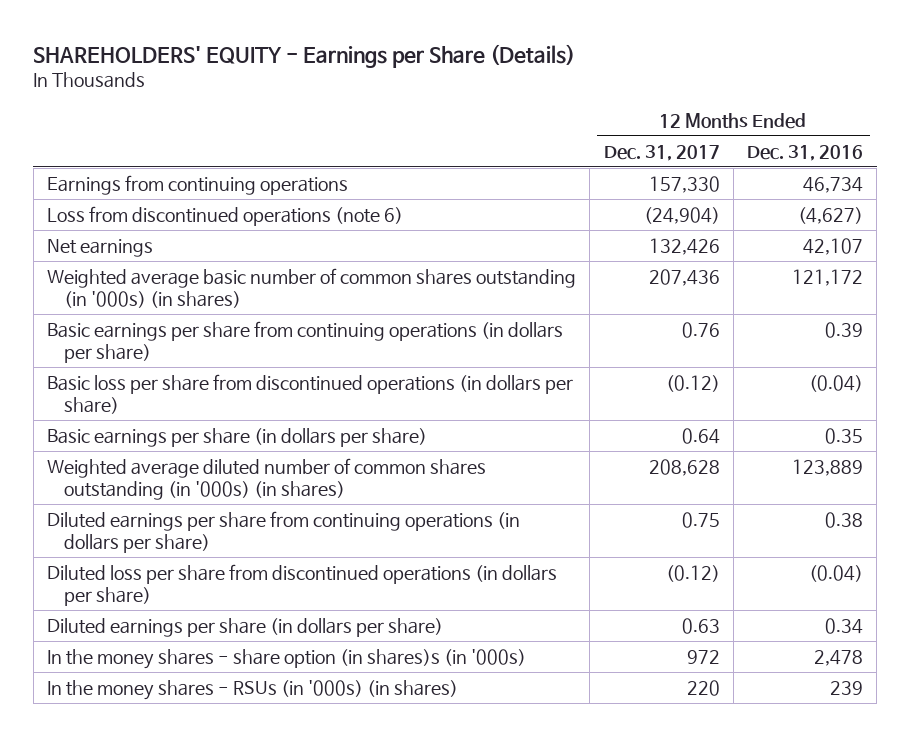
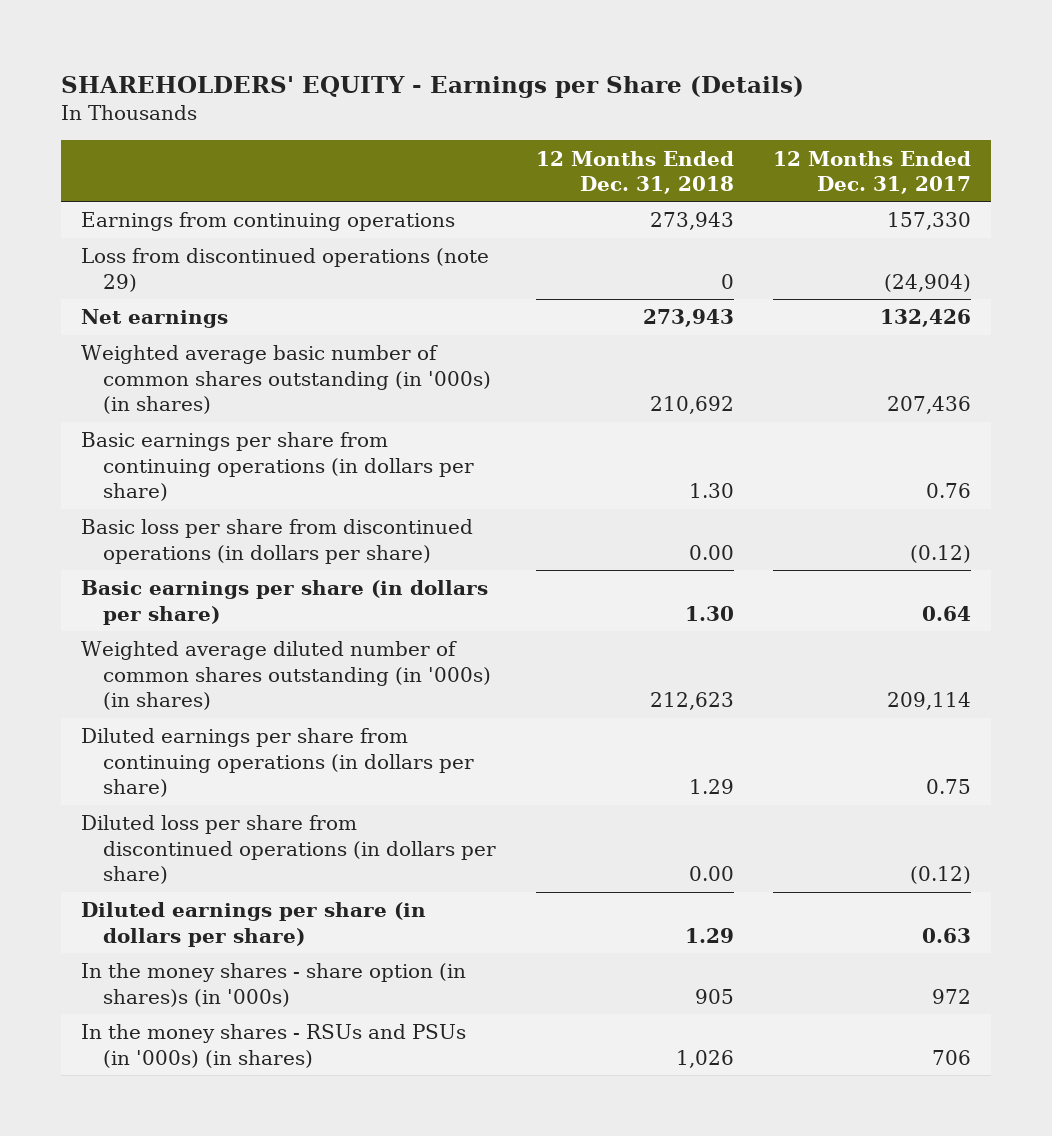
- | 12 Months Ended Dec. 31, 2017 | 12 Months Ended Dec. 31, 2016
+ | 12 Months Ended Dec. 31, 2018 | 12 Months Ended Dec. 31, 2017
- Loss from discontinued operations (note 6) | (24,904) | (4,627)
+ Loss from discontinued operations (note 29) | 0 | (24,904)
- Weighted average diluted number of common shares outstanding (in '000s) (in shares) | 208,628 | 123,889
+ Weighted average diluted number of common shares outstanding (in '000s) (in shares) | 212,623 | 209,114
- In the money shares - RSUs (in '000s) (in shares) | 220 | 239
+ In the money shares - RSUs and PSUs (in '000s) (in shares) | 1,026 | 706

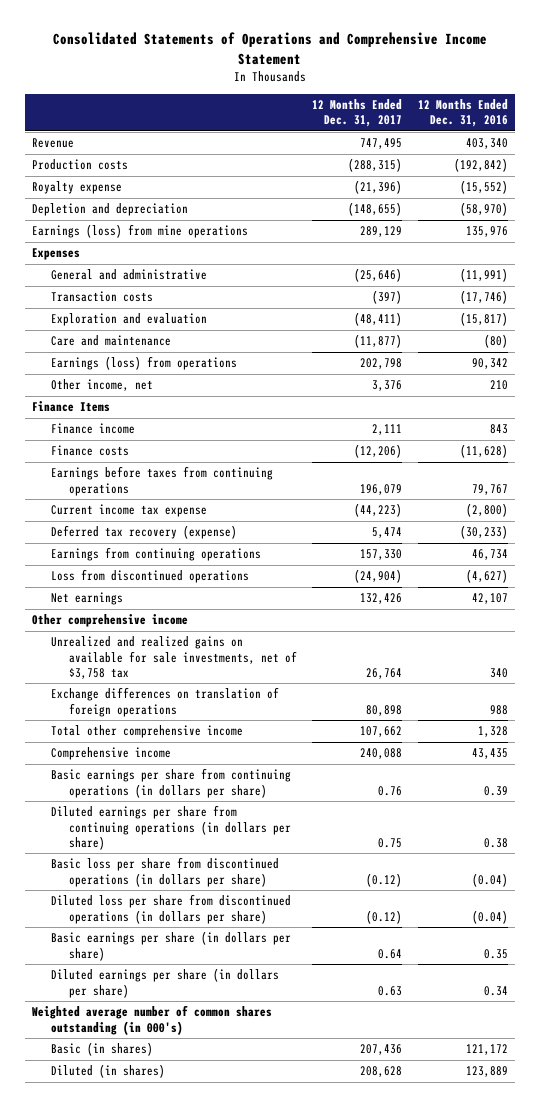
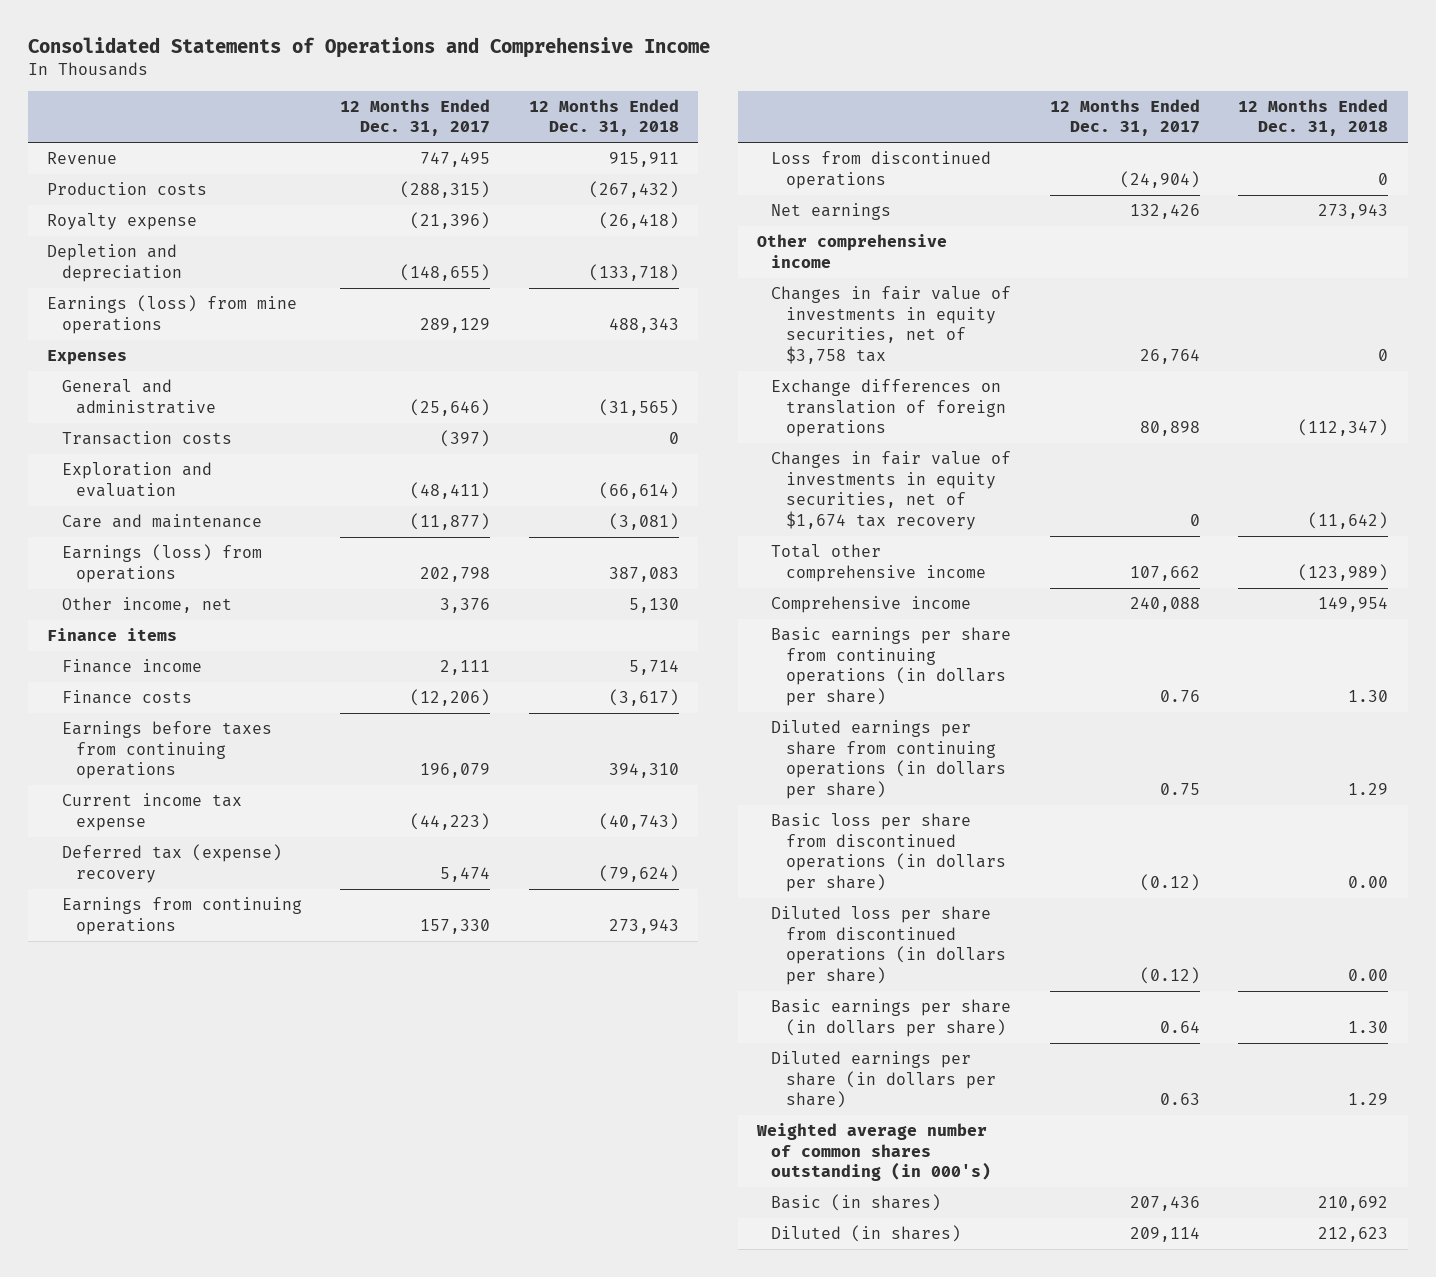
- Consolidated Statements of Operations and Comprehensive Income Statement
+ Consolidated Statements of Operations and Comprehensive Income
- | 12 Months Ended Dec. 31, 2017 | 12 Months Ended Dec. 31, 2016
+ | 12 Months Ended Dec. 31, 2017 | 12 Months Ended Dec. 31, 2018
- Finance Items
+ Finance items
- Deferred tax recovery (expense) | 5,474 | (30,233)
+ Deferred tax (expense) recovery | 5,474 | (79,624)
- Unrealized and realized gains on available for sale investments, net of $3,758 tax | 26,764 | 340
+ Changes in fair value of investments in equity securities, net of $3,758 tax | 26,764 | 0
+ Changes in fair value of investments in equity securities, net of $1,674 tax recovery | 0 | (11,642)
- Diluted (in shares) | 208,628 | 123,889
+ Diluted (in shares) | 209,114 | 212,623

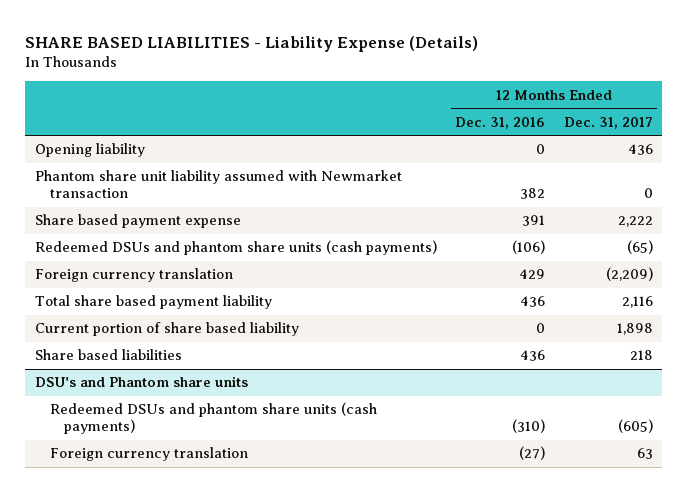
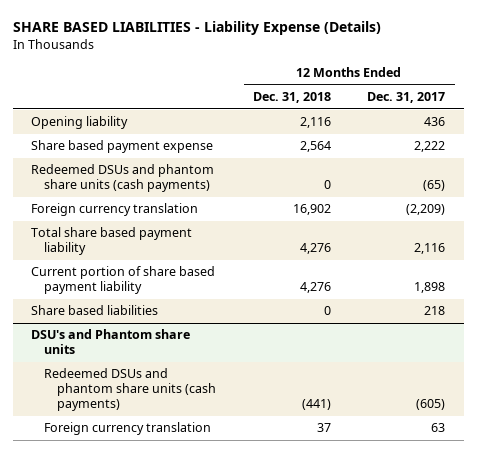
- | 12 Months Ended Dec. 31, 2016 | 12 Months Ended Dec. 31, 2017
+ | 12 Months Ended Dec. 31, 2018 | 12 Months Ended Dec. 31, 2017
- Phantom share unit liability assumed with Newmarket transaction | 382 | 0
- Current portion of share based liability | 0 | 1,898
+ Current portion of share based payment liability | 4,276 | 1,898

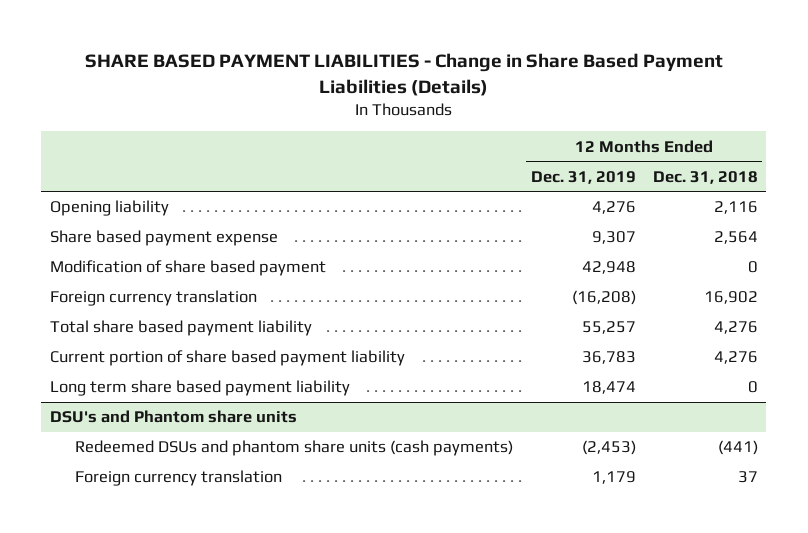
- SHARE BASED LIABILITIES - Liability Expense (Details)
+ SHARE BASED PAYMENT LIABILITIES - Change in Share Based Payment Liabilities (Details)
- | 12 Months Ended Dec. 31, 2018 | 12 Months Ended Dec. 31, 2017
+ | 12 Months Ended Dec. 31, 2019 | 12 Months Ended Dec. 31, 2018
- Redeemed DSUs and phantom share units (cash payments) | 0 | (65)
+ Modification of share based payment | 42,948 | 0
- Share based liabilities | 0 | 218
+ Long term share based payment liability | 18,474 | 0

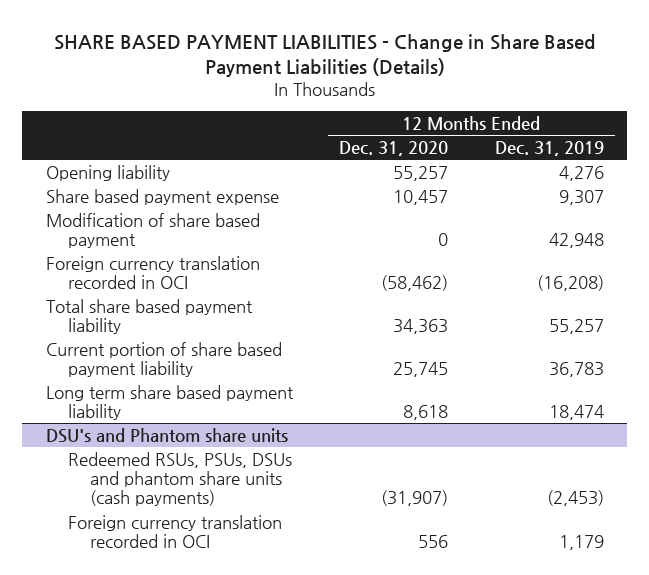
- | 12 Months Ended Dec. 31, 2019 | 12 Months Ended Dec. 31, 2018
+ | 12 Months Ended Dec. 31, 2020 | 12 Months Ended Dec. 31, 2019
- Foreign currency translation | (16,208) | 16,902
+ Foreign currency translation recorded in OCI | (58,462) | (16,208)
@ DSU's and Phantom share units
- Redeemed DSUs and phantom share units (cash payments) | (2,453) | (441)
- Foreign currency translation | 1,179 | 37
+ Redeemed RSUs, PSUs, DSUs and phantom share units (cash payments) | (31,907) | (2,453)
+ Foreign currency translation recorded in OCI | 556 | 1,179

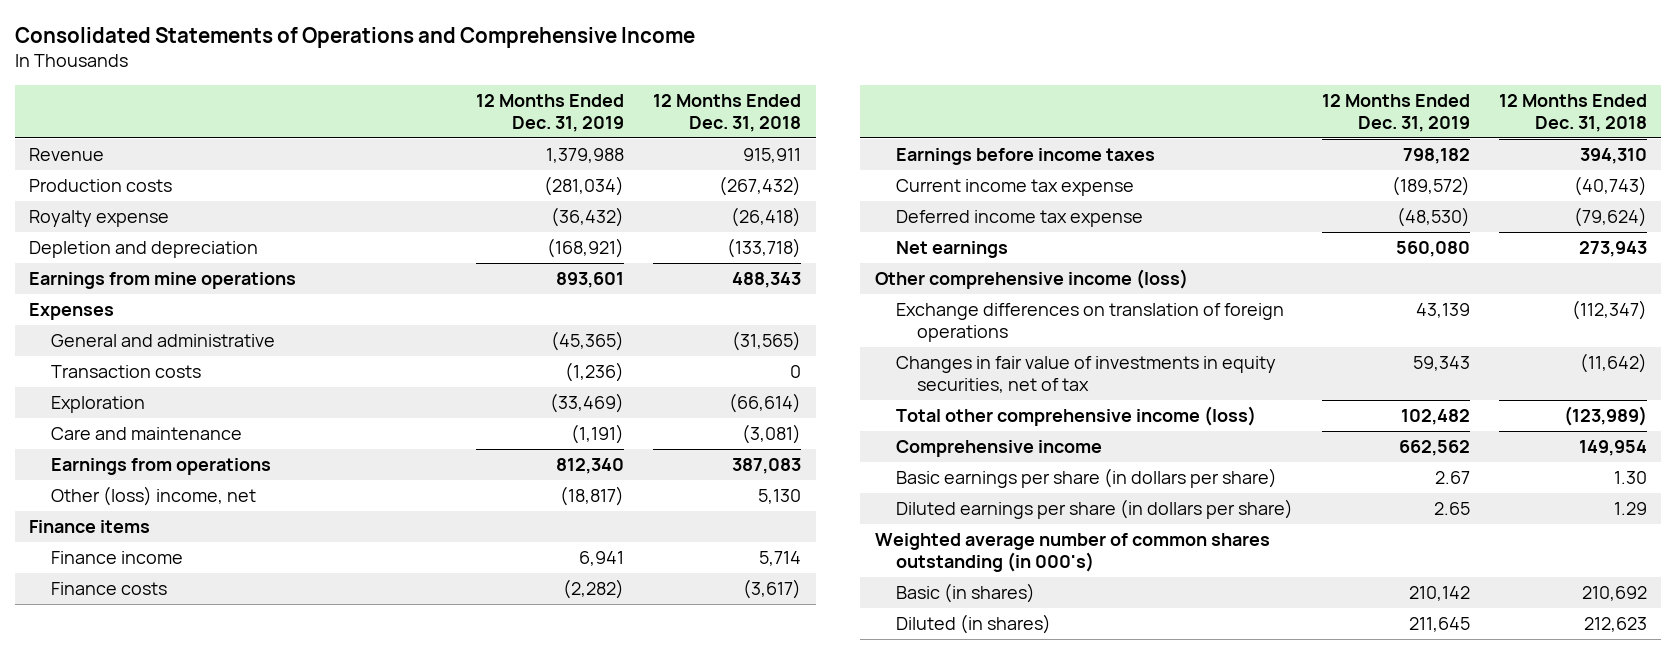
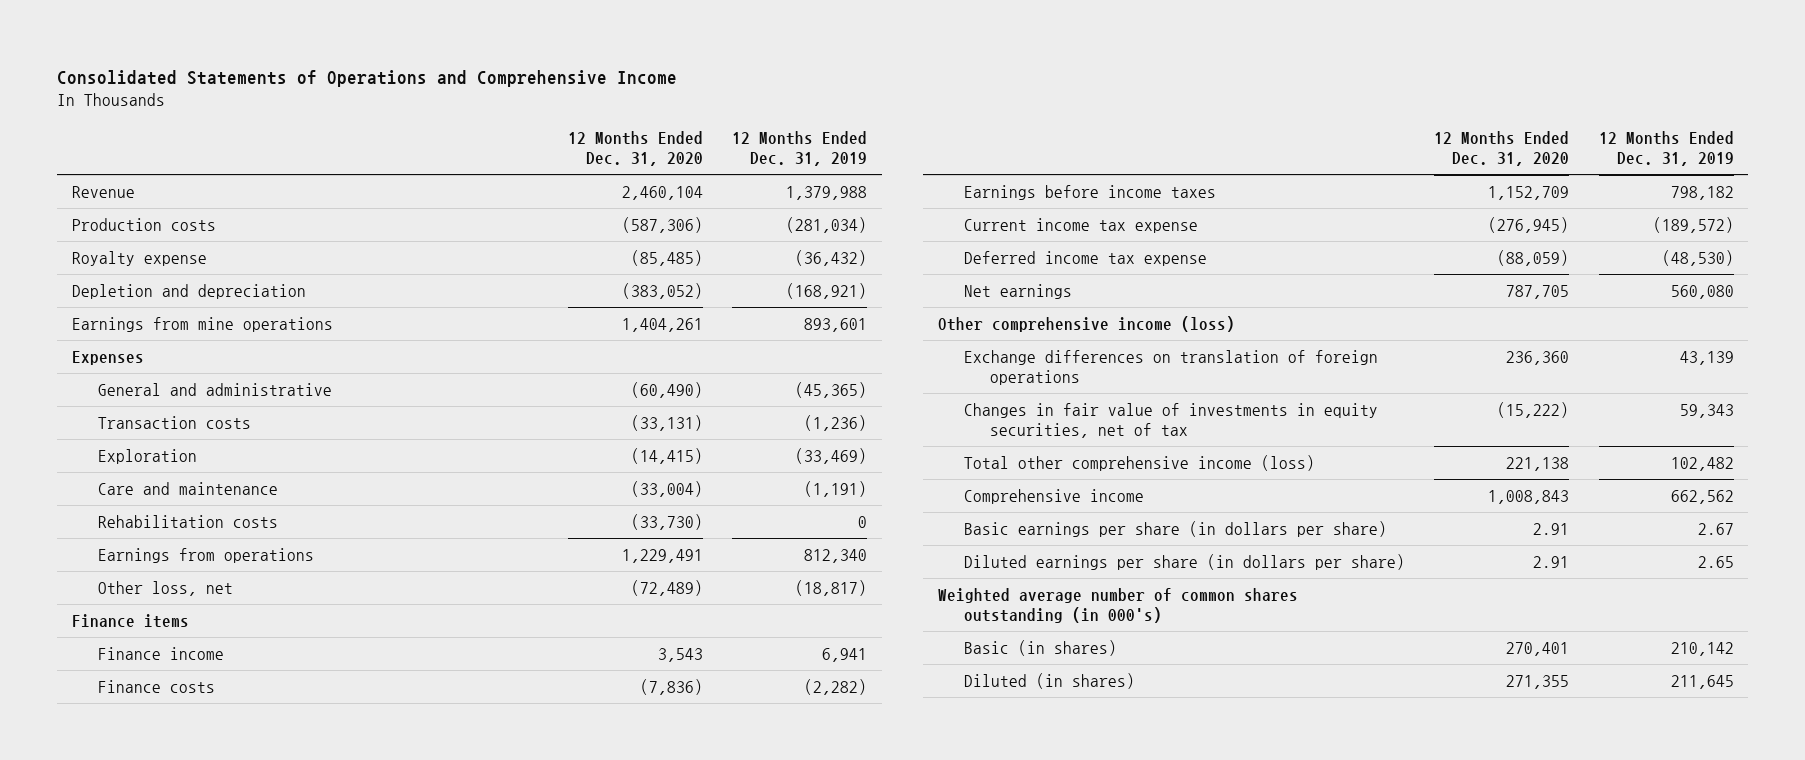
- | 12 Months Ended Dec. 31, 2019 | 12 Months Ended Dec. 31, 2018
+ | 12 Months Ended Dec. 31, 2020 | 12 Months Ended Dec. 31, 2019
+ Rehabilitation costs | (33,730) | 0
- Other (loss) income, net | (18,817) | 5,130
+ Other loss, net | (72,489) | (18,817)

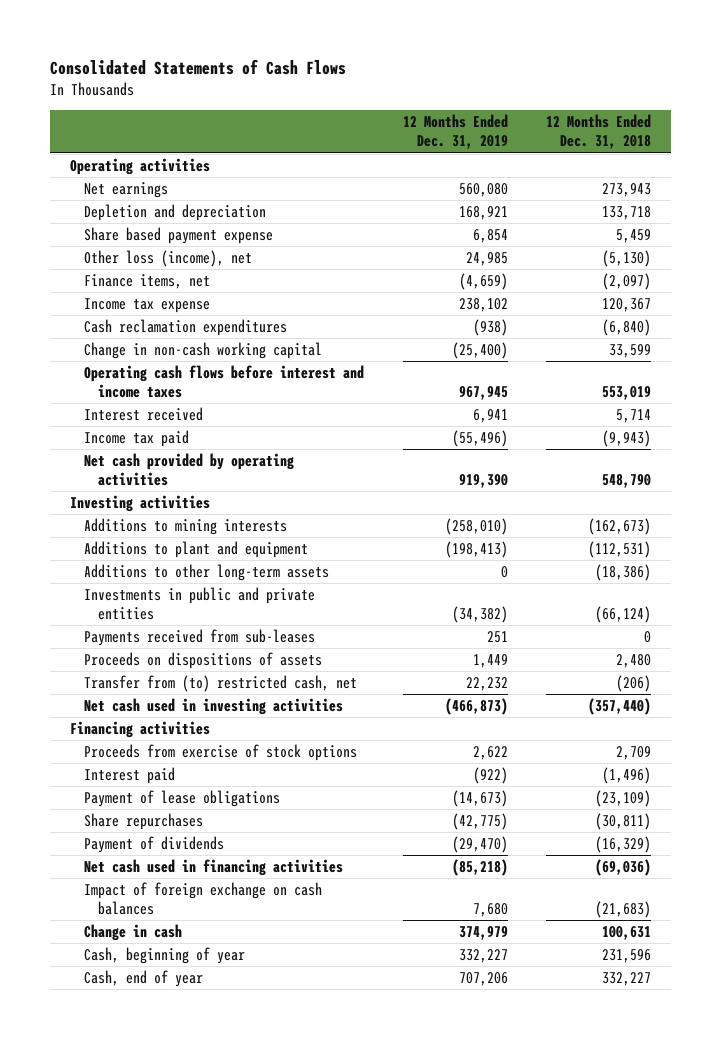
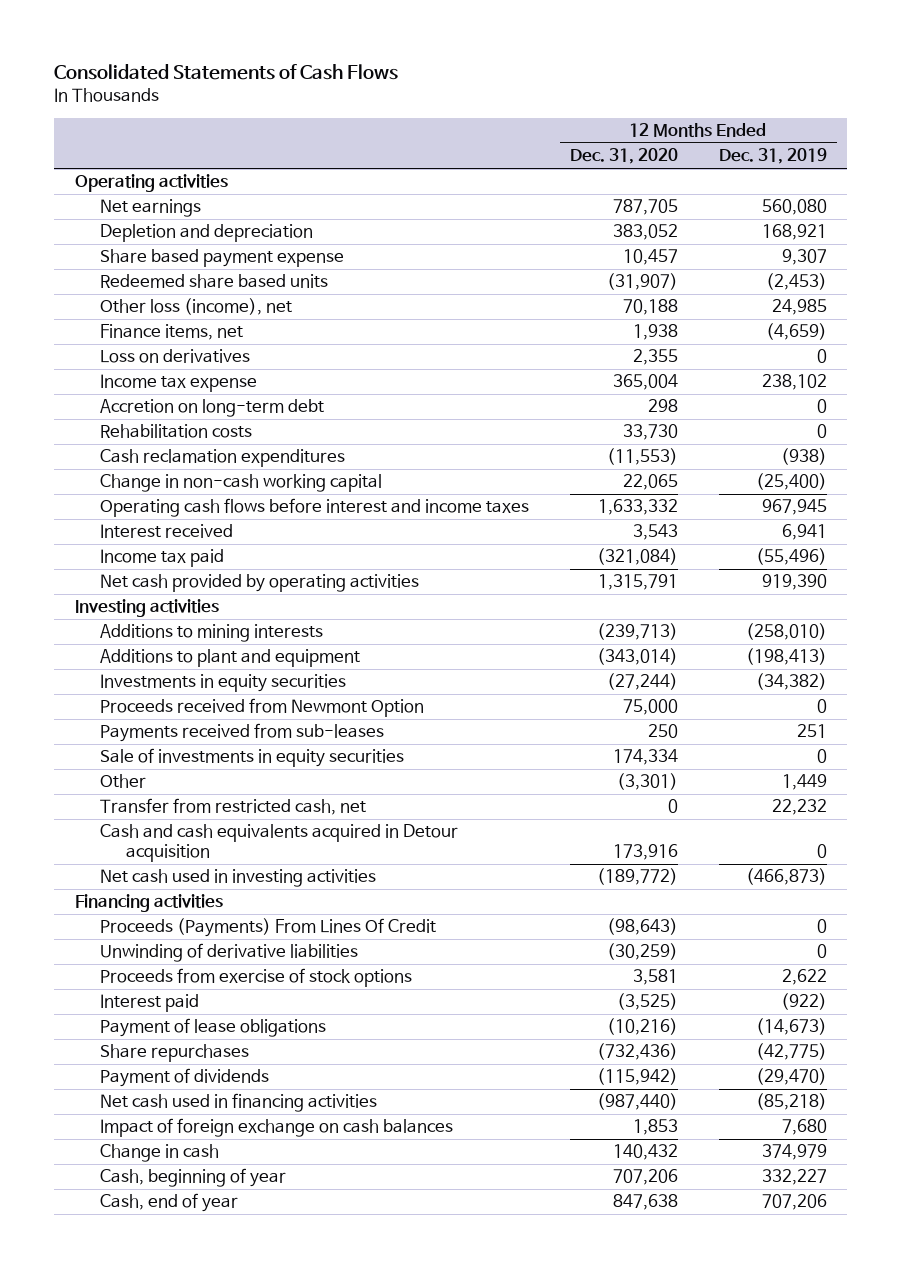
- | 12 Months Ended Dec. 31, 2019 | 12 Months Ended Dec. 31, 2018
+ | 12 Months Ended Dec. 31, 2020 | 12 Months Ended Dec. 31, 2019
- Share based payment expense | 6,854 | 5,459
+ Share based payment expense | 10,457 | 9,307
+ Redeemed share based units | (31,907) | (2,453)
+ Loss on derivatives | 2,355 | 0
+ Accretion on long-term debt | 298 | 0
+ Rehabilitation costs | 33,730 | 0
- Additions to other long-term assets | 0 | (18,386)
- Investments in public and private entities | (34,382) | (66,124)
+ Investments in equity securities | (27,244) | (34,382)
+ Proceeds received from Newmont Option | 75,000 | 0
- Proceeds on dispositions of assets | 1,449 | 2,480
- Transfer from (to) restricted cash, net | 22,232 | (206)
+ Sale of investments in equity securities | 174,334 | 0
+ Other | (3,301) | 1,449
+ Transfer from restricted cash, net | 0 | 22,232
+ Cash and cash equivalents acquired in Detour acquisition | 173,916 | 0
+ Proceeds (Payments) From Lines Of Credit | (98,643) | 0
+ Unwinding of derivative liabilities | (30,259) | 0

